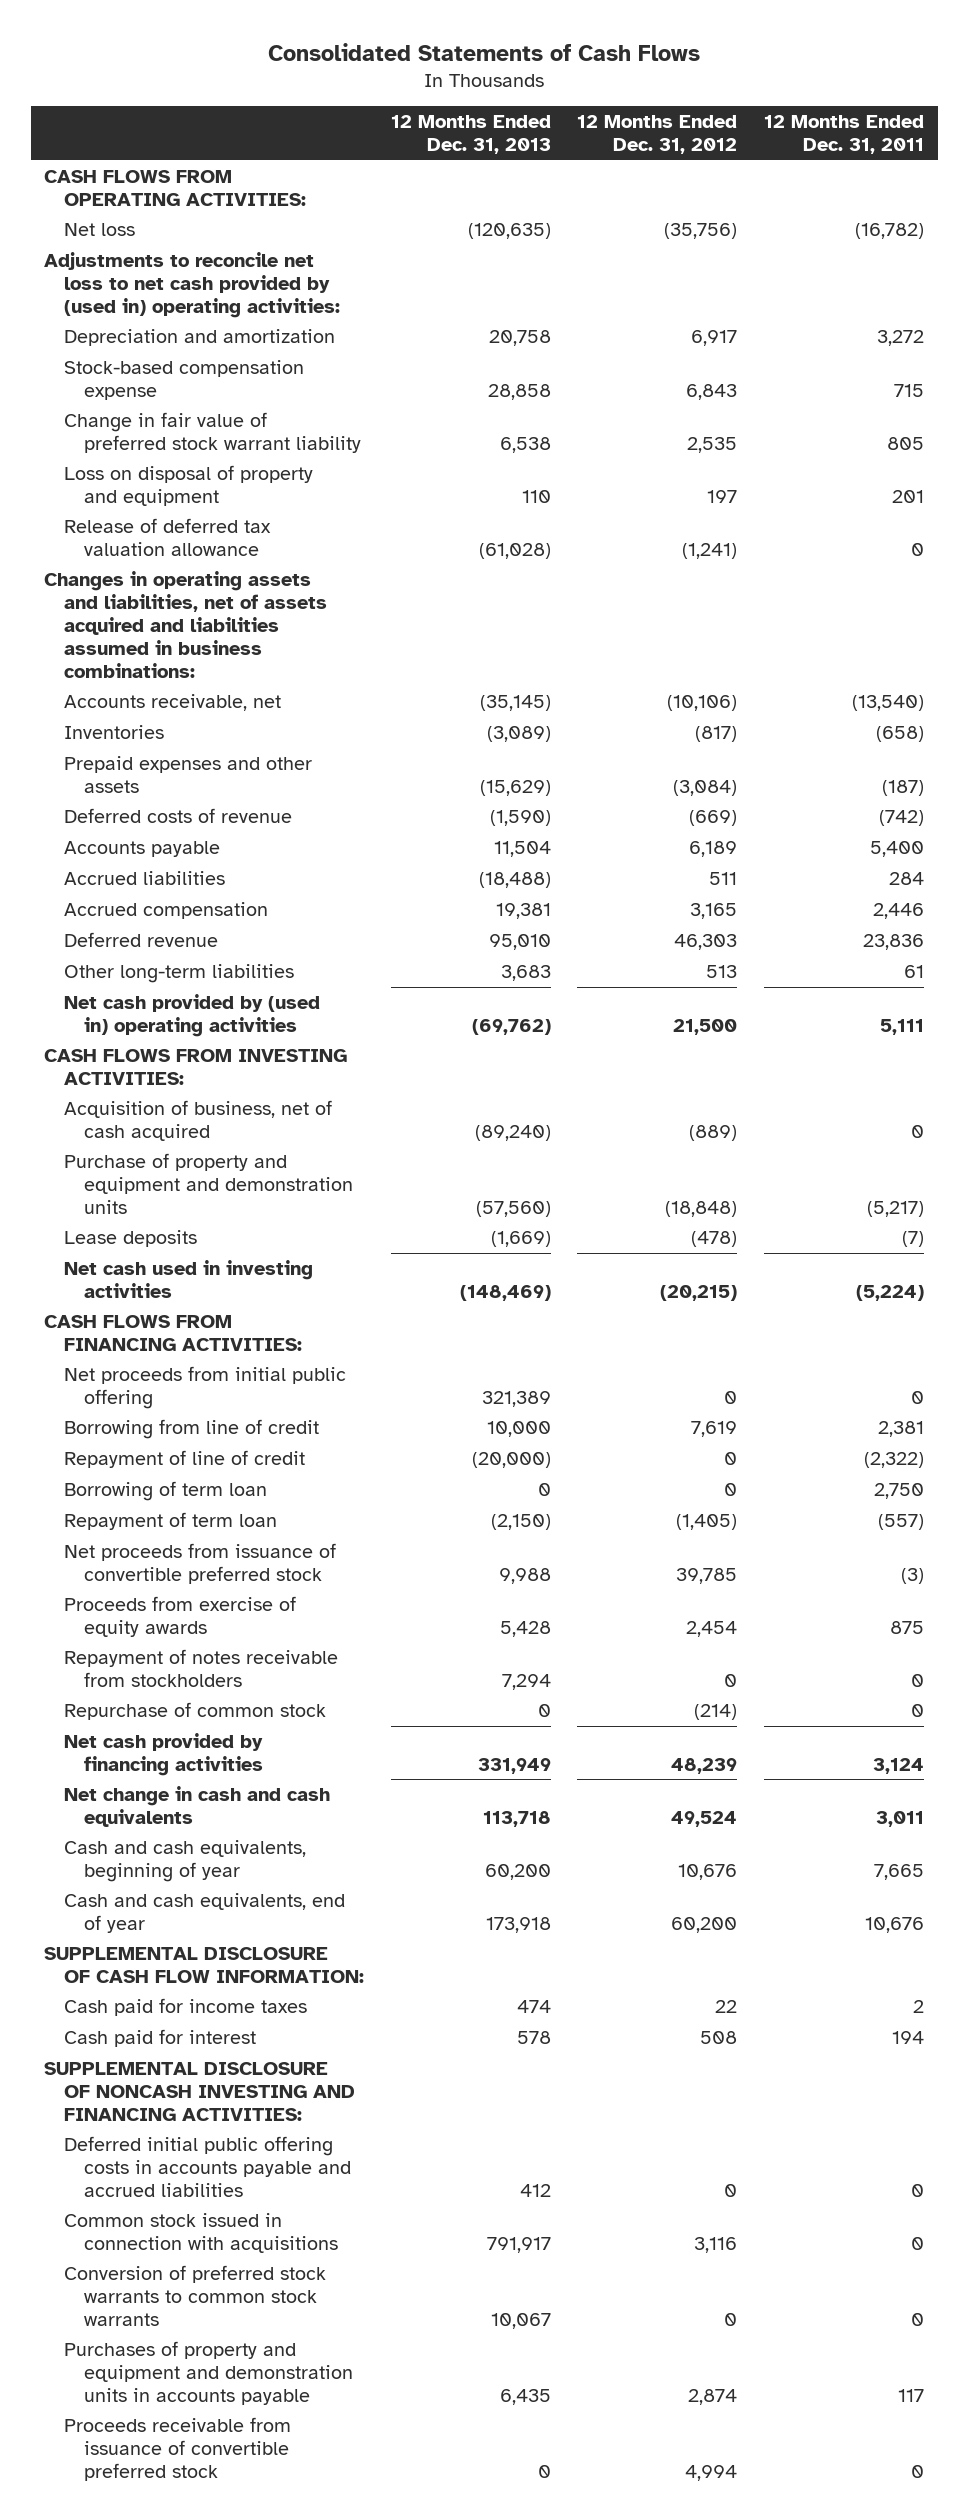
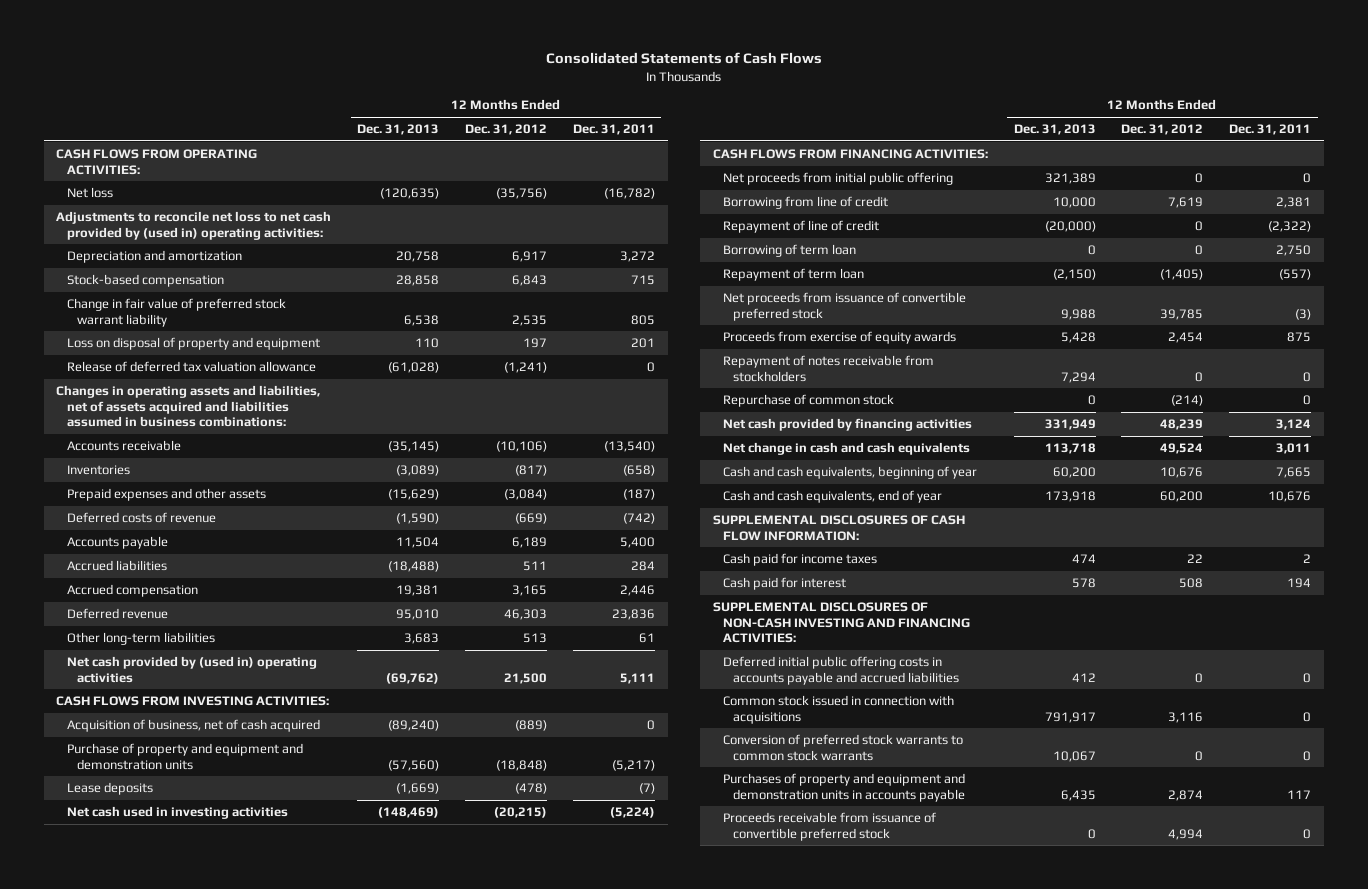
- Stock-based compensation expense | 28,858 | 6,843 | 715
+ Stock-based compensation | 28,858 | 6,843 | 715
- Accounts receivable, net | (35,145) | (10,106) | (13,540)
+ Accounts receivable | (35,145) | (10,106) | (13,540)
- SUPPLEMENTAL DISCLOSURE OF CASH FLOW INFORMATION:
+ SUPPLEMENTAL DISCLOSURES OF CASH FLOW INFORMATION:
- SUPPLEMENTAL DISCLOSURE OF NONCASH INVESTING AND FINANCING ACTIVITIES:
+ SUPPLEMENTAL DISCLOSURES OF NON-CASH INVESTING AND FINANCING ACTIVITIES:

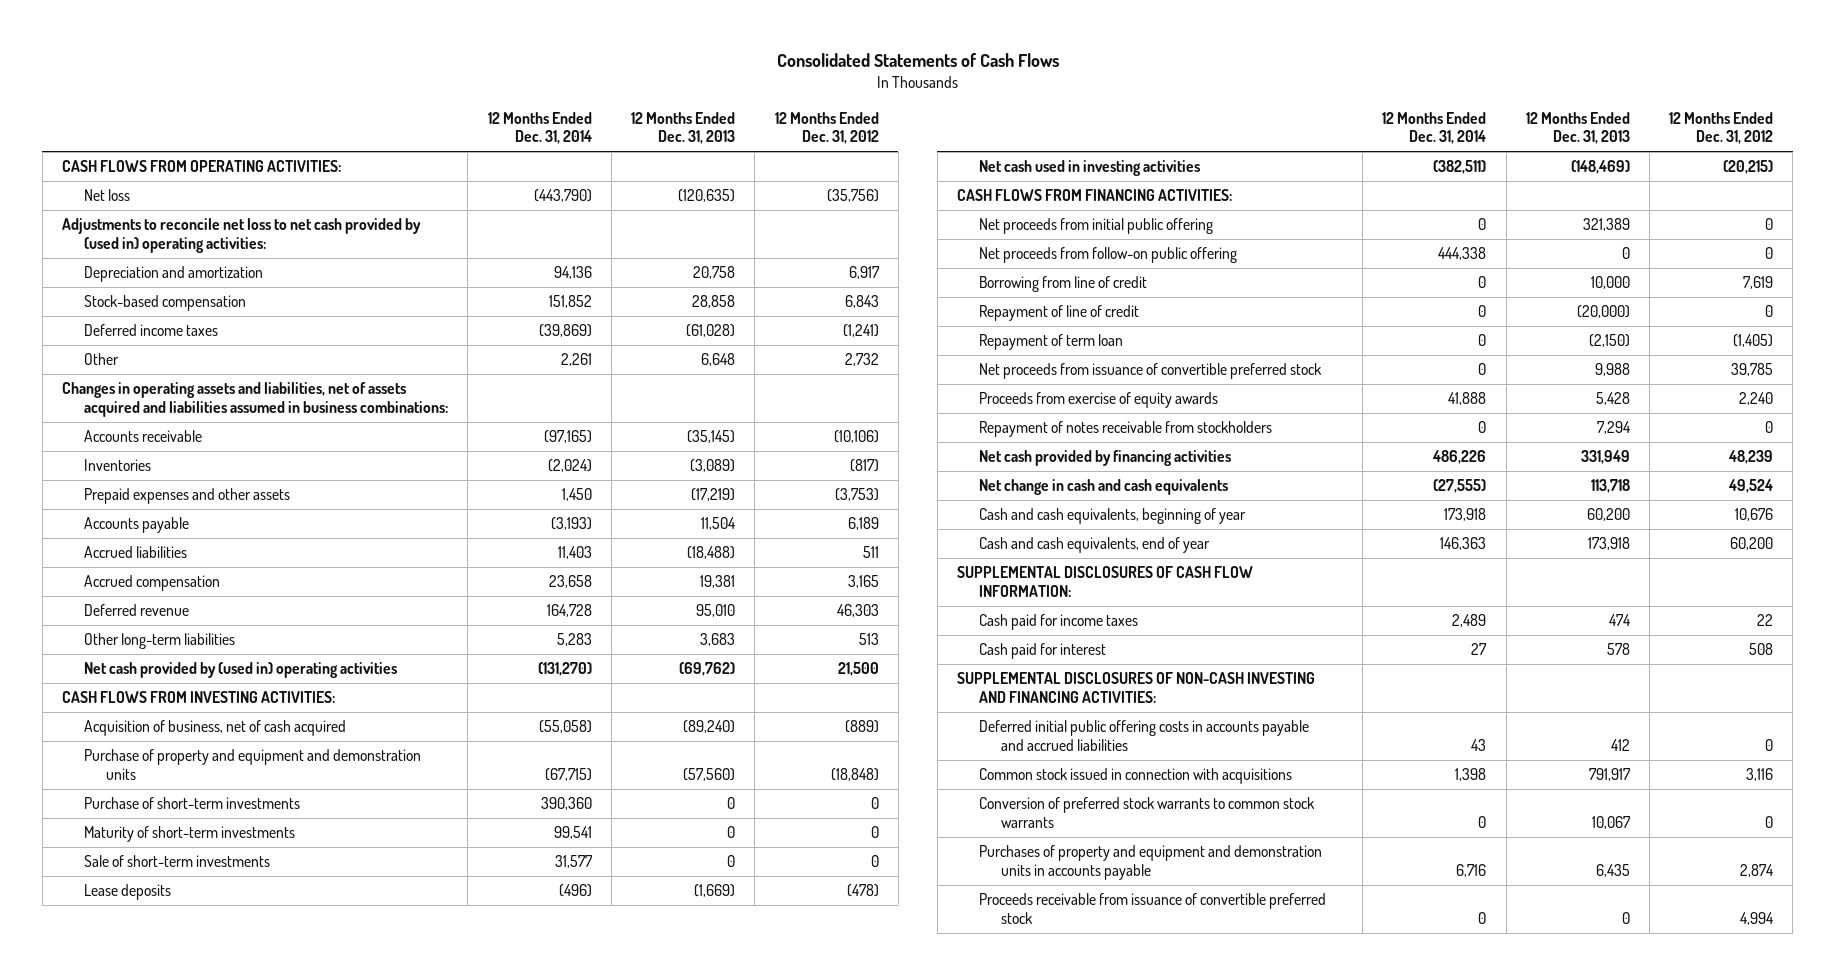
- | 12 Months Ended Dec. 31, 2013 | 12 Months Ended Dec. 31, 2012 | 12 Months Ended Dec. 31, 2011
+ | 12 Months Ended Dec. 31, 2014 | 12 Months Ended Dec. 31, 2013 | 12 Months Ended Dec. 31, 2012
- Change in fair value of preferred stock warrant liability | 6,538 | 2,535 | 805
- Loss on disposal of property and equipment | 110 | 197 | 201
- Release of deferred tax valuation allowance | (61,028) | (1,241) | 0
+ Deferred income taxes | (39,869) | (61,028) | (1,241)
+ Other | 2,261 | 6,648 | 2,732
- Prepaid expenses and other assets | (15,629) | (3,084) | (187)
- Deferred costs of revenue | (1,590) | (669) | (742)
+ Prepaid expenses and other assets | 1,450 | (17,219) | (3,753)
+ Purchase of short-term investments | 390,360 | 0 | 0
+ Maturity of short-term investments | 99,541 | 0 | 0
+ Sale of short-term investments | 31,577 | 0 | 0
+ Net proceeds from follow-on public offering | 444,338 | 0 | 0
- Borrowing of term loan | 0 | 0 | 2,750
- Proceeds from exercise of equity awards | 5,428 | 2,454 | 875
+ Proceeds from exercise of equity awards | 41,888 | 5,428 | 2,240
- Repurchase of common stock | 0 | (214) | 0

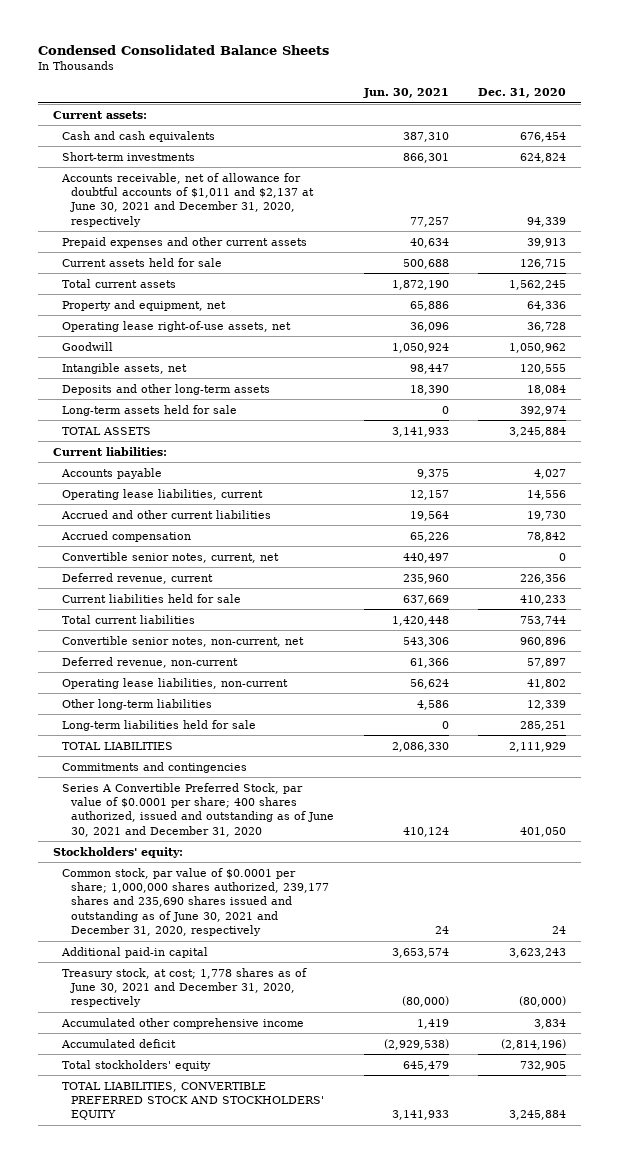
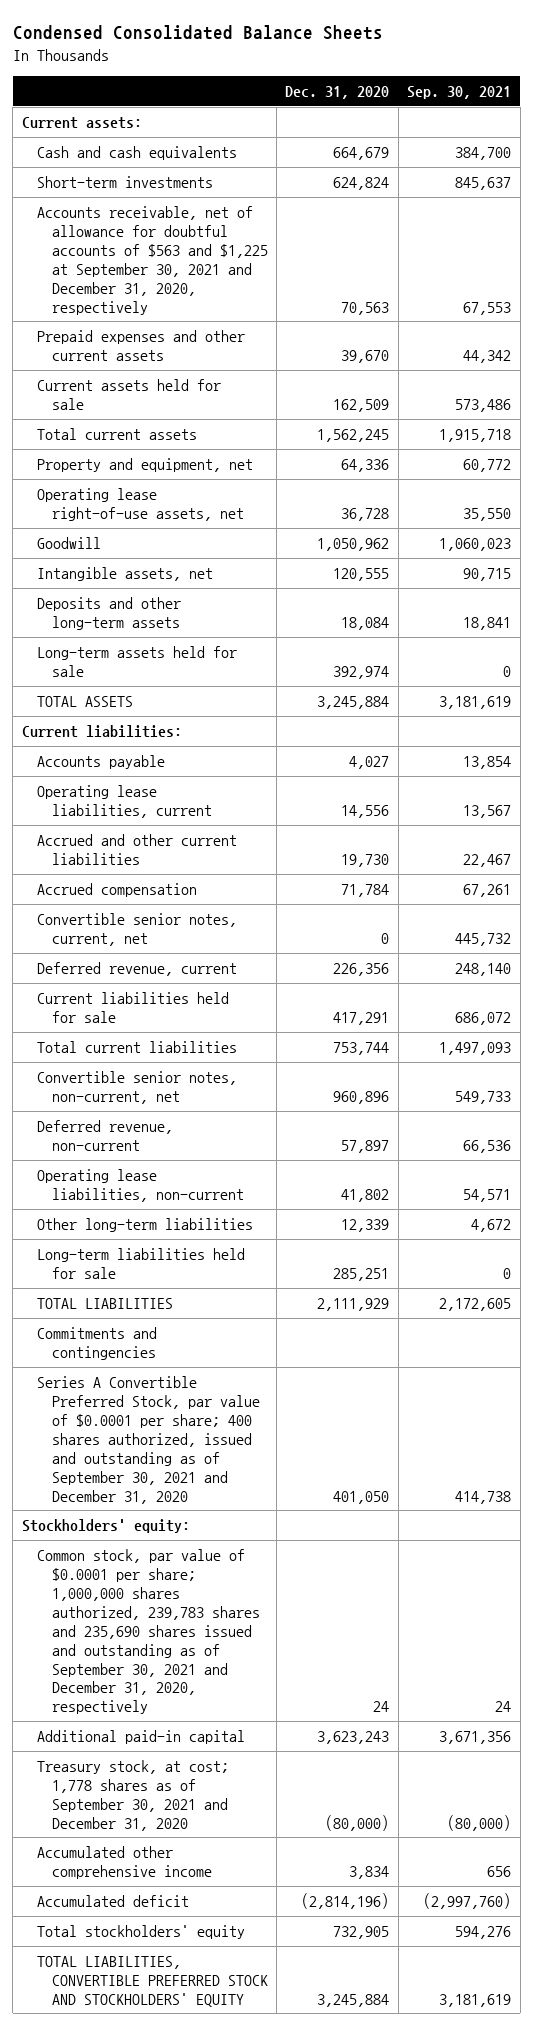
- | Jun. 30, 2021 | Dec. 31, 2020
+ | Dec. 31, 2020 | Sep. 30, 2021
- Cash and cash equivalents | 387,310 | 676,454
+ Cash and cash equivalents | 664,679 | 384,700
- Accounts receivable, net of allowance for doubtful accounts of $1,011 and $2,137 at June 30, 2021 and December 31, 2020, respectively | 77,257 | 94,339
- Prepaid expenses and other current assets | 40,634 | 39,913
- Current assets held for sale | 500,688 | 126,715
+ Accounts receivable, net of allowance for doubtful accounts of $563 and $1,225 at September 30, 2021 and December 31, 2020, respectively | 70,563 | 67,553
+ Prepaid expenses and other current assets | 39,670 | 44,342
+ Current assets held for sale | 162,509 | 573,486
- Accrued compensation | 65,226 | 78,842
+ Accrued compensation | 71,784 | 67,261
- Current liabilities held for sale | 637,669 | 410,233
+ Current liabilities held for sale | 417,291 | 686,072
- Series A Convertible Preferred Stock, par value of $0.0001 per share; 400 shares authorized, issued and outstanding as of June 30, 2021 and December 31, 2020 | 410,124 | 401,050
+ Series A Convertible Preferred Stock, par value of $0.0001 per share; 400 shares authorized, issued and outstanding as of September 30, 2021 and December 31, 2020 | 401,050 | 414,738
- Common stock, par value of $0.0001 per share; 1,000,000 shares authorized, 239,177 shares and 235,690 shares issued and outstanding as of June 30, 2021 and December 31, 2020, respectively | 24 | 24
+ Common stock, par value of $0.0001 per share; 1,000,000 shares authorized, 239,783 shares and 235,690 shares issued and outstanding as of September 30, 2021 and December 31, 2020, respectively | 24 | 24
- Treasury stock, at cost; 1,778 shares as of June 30, 2021 and December 31, 2020, respectively | (80,000) | (80,000)
+ Treasury stock, at cost; 1,778 shares as of September 30, 2021 and December 31, 2020 | (80,000) | (80,000)

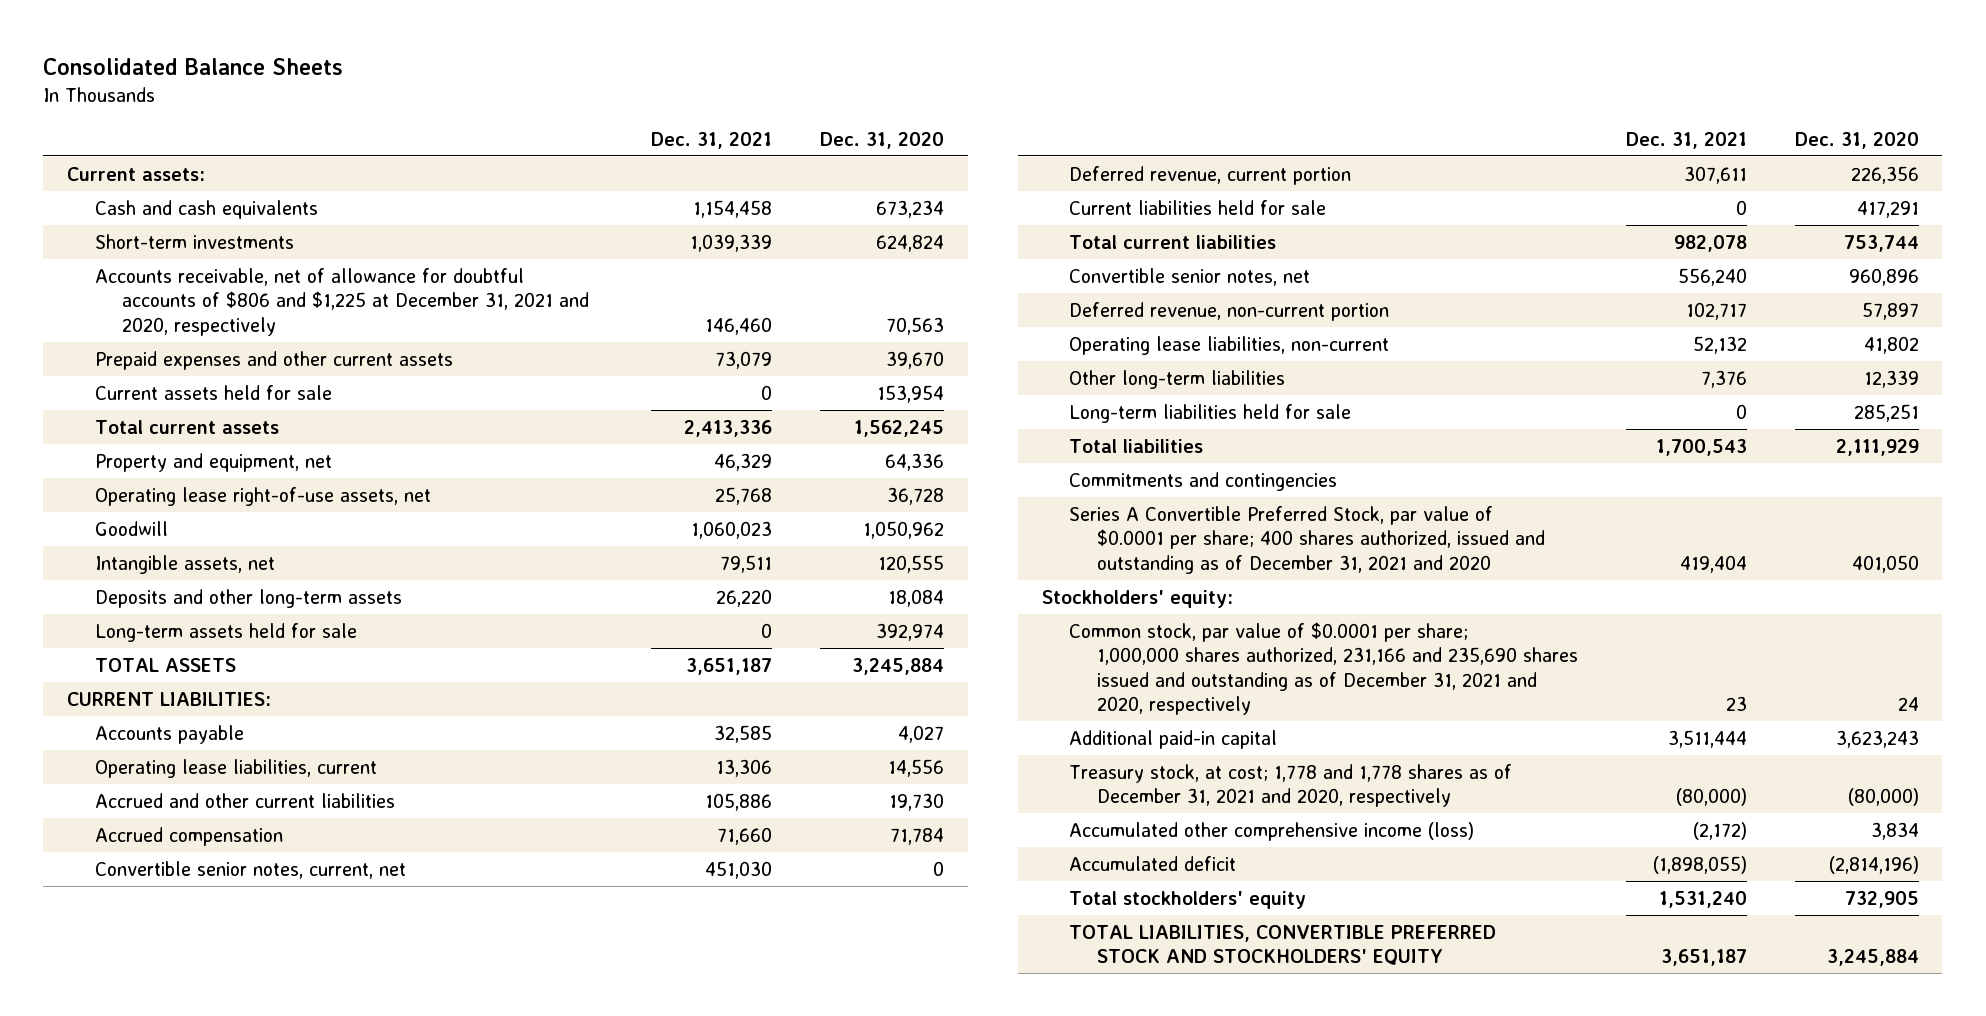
- Condensed Consolidated Balance Sheets
+ Consolidated Balance Sheets
- | Dec. 31, 2020 | Sep. 30, 2021
+ | Dec. 31, 2021 | Dec. 31, 2020
- Cash and cash equivalents | 664,679 | 384,700
+ Cash and cash equivalents | 1,154,458 | 673,234
- Accounts receivable, net of allowance for doubtful accounts of $563 and $1,225 at September 30, 2021 and December 31, 2020, respectively | 70,563 | 67,553
+ Accounts receivable, net of allowance for doubtful accounts of $806 and $1,225 at December 31, 2021 and 2020, respectively | 146,460 | 70,563
- Current assets held for sale | 162,509 | 573,486
+ Current assets held for sale | 0 | 153,954
- Current liabilities:
+ CURRENT LIABILITIES:
- Deferred revenue, current | 226,356 | 248,140
+ Deferred revenue, current portion | 307,611 | 226,356
- Convertible senior notes, non-current, net | 960,896 | 549,733
- Deferred revenue, non-current | 57,897 | 66,536
+ Convertible senior notes, net | 556,240 | 960,896
+ Deferred revenue, non-current portion | 102,717 | 57,897
- TOTAL LIABILITIES | 2,111,929 | 2,172,605
+ Total liabilities | 1,700,543 | 2,111,929
- Series A Convertible Preferred Stock, par value of $0.0001 per share; 400 shares authorized, issued and outstanding as of September 30, 2021 and December 31, 2020 | 401,050 | 414,738
+ Series A Convertible Preferred Stock, par value of $0.0001 per share; 400 shares authorized, issued and outstanding as of December 31, 2021 and 2020 | 419,404 | 401,050
- Common stock, par value of $0.0001 per share; 1,000,000 shares authorized, 239,783 shares and 235,690 shares issued and outstanding as of September 30, 2021 and December 31, 2020, respectively | 24 | 24
+ Common stock, par value of $0.0001 per share; 1,000,000 shares authorized, 231,166 and 235,690 shares issued and outstanding as of December 31, 2021 and 2020, respectively | 23 | 24
- Treasury stock, at cost; 1,778 shares as of September 30, 2021 and December 31, 2020 | (80,000) | (80,000)
- Accumulated other comprehensive income | 3,834 | 656
+ Treasury stock, at cost; 1,778 and 1,778 shares as of December 31, 2021 and 2020, respectively | (80,000) | (80,000)
+ Accumulated other comprehensive income (loss) | (2,172) | 3,834

